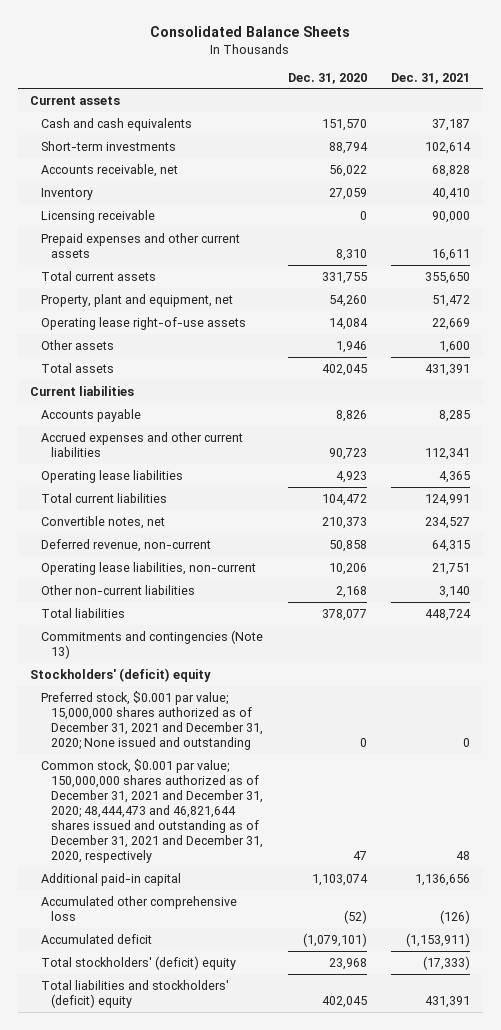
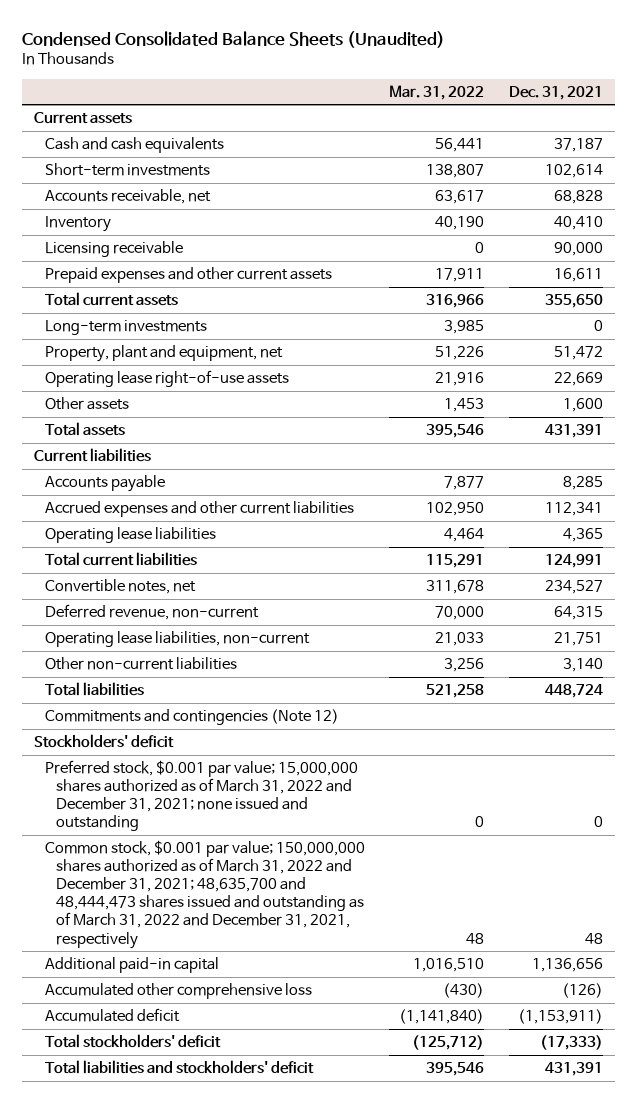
- Consolidated Balance Sheets
+ Condensed Consolidated Balance Sheets (Unaudited)
- | Dec. 31, 2020 | Dec. 31, 2021
+ | Mar. 31, 2022 | Dec. 31, 2021
+ Long-term investments | 3,985 | 0
- Commitments and contingencies (Note 13)
- Stockholders' (deficit) equity
- Preferred stock, $0.001 par value; 15,000,000 shares authorized as of December 31, 2021 and December 31, 2020; None issued and outstanding | 0 | 0
- Common stock, $0.001 par value; 150,000,000 shares authorized as of December 31, 2021 and December 31, 2020; 48,444,473 and 46,821,644 shares issued and outstanding as of December 31, 2021 and December 31, 2020, respectively | 47 | 48
+ Commitments and contingencies (Note 12)
+ Stockholders' deficit
+ Preferred stock, $0.001 par value; 15,000,000 shares authorized as of March 31, 2022 and December 31, 2021; none issued and outstanding | 0 | 0
+ Common stock, $0.001 par value; 150,000,000 shares authorized as of March 31, 2022 and December 31, 2021; 48,635,700 and 48,444,473 shares issued and outstanding as of March 31, 2022 and December 31, 2021, respectively | 48 | 48
- Total stockholders' (deficit) equity | 23,968 | (17,333)
- Total liabilities and stockholders' (deficit) equity | 402,045 | 431,391
+ Total stockholders' deficit | (125,712) | (17,333)
+ Total liabilities and stockholders' deficit | 395,546 | 431,391

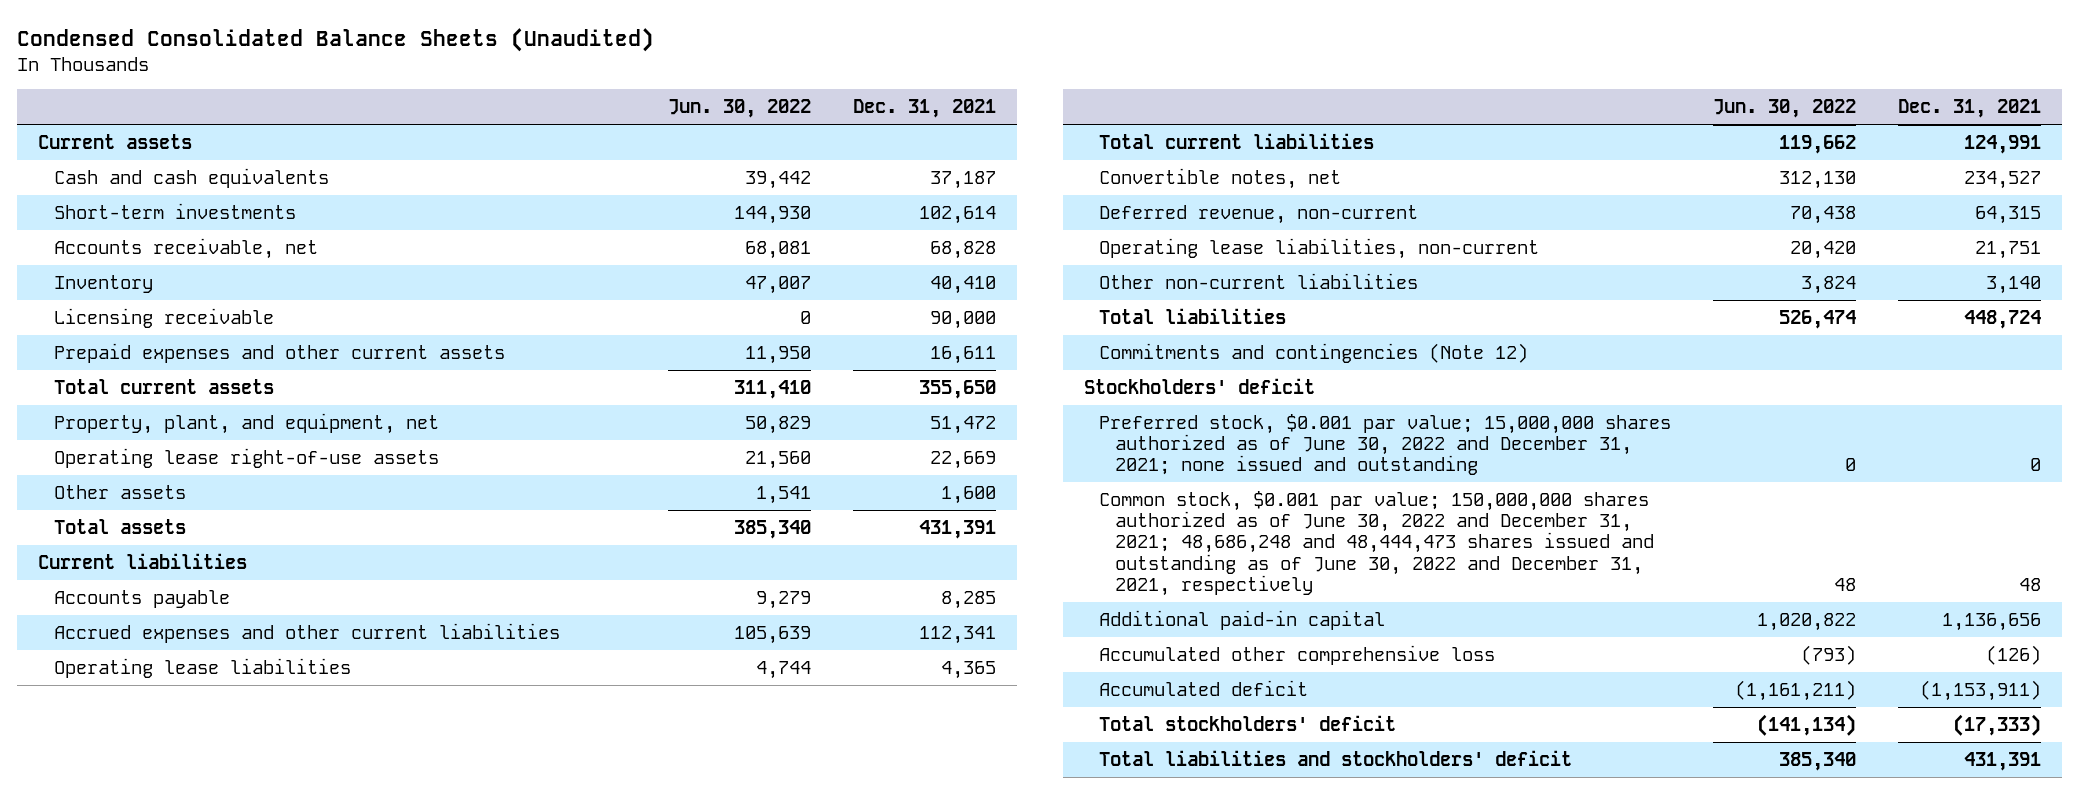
- | Mar. 31, 2022 | Dec. 31, 2021
+ | Jun. 30, 2022 | Dec. 31, 2021
- Long-term investments | 3,985 | 0
- Property, plant and equipment, net | 51,226 | 51,472
+ Property, plant, and equipment, net | 50,829 | 51,472
- Preferred stock, $0.001 par value; 15,000,000 shares authorized as of March 31, 2022 and December 31, 2021; none issued and outstanding | 0 | 0
- Common stock, $0.001 par value; 150,000,000 shares authorized as of March 31, 2022 and December 31, 2021; 48,635,700 and 48,444,473 shares issued and outstanding as of March 31, 2022 and December 31, 2021, respectively | 48 | 48
+ Preferred stock, $0.001 par value; 15,000,000 shares authorized as of June 30, 2022 and December 31, 2021; none issued and outstanding | 0 | 0
+ Common stock, $0.001 par value; 150,000,000 shares authorized as of June 30, 2022 and December 31, 2021; 48,686,248 and 48,444,473 shares issued and outstanding as of June 30, 2022 and December 31, 2021, respectively | 48 | 48

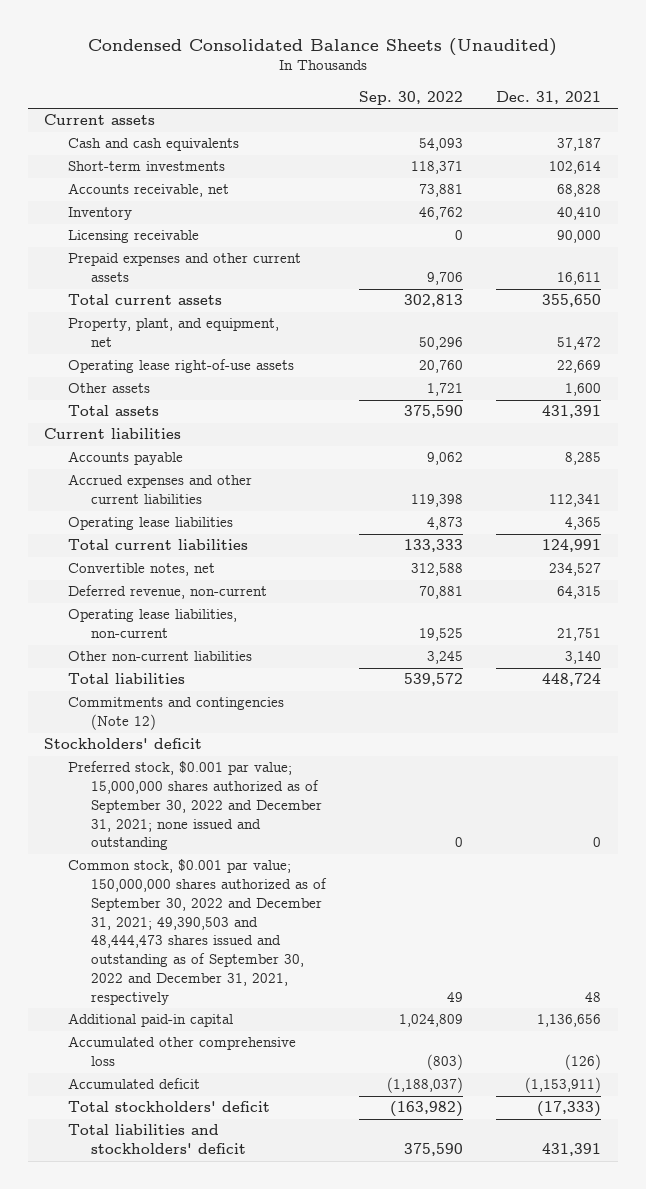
- | Jun. 30, 2022 | Dec. 31, 2021
+ | Sep. 30, 2022 | Dec. 31, 2021
- Preferred stock, $0.001 par value; 15,000,000 shares authorized as of June 30, 2022 and December 31, 2021; none issued and outstanding | 0 | 0
- Common stock, $0.001 par value; 150,000,000 shares authorized as of June 30, 2022 and December 31, 2021; 48,686,248 and 48,444,473 shares issued and outstanding as of June 30, 2022 and December 31, 2021, respectively | 48 | 48
+ Preferred stock, $0.001 par value; 15,000,000 shares authorized as of September 30, 2022 and December 31, 2021; none issued and outstanding | 0 | 0
+ Common stock, $0.001 par value; 150,000,000 shares authorized as of September 30, 2022 and December 31, 2021; 49,390,503 and 48,444,473 shares issued and outstanding as of September 30, 2022 and December 31, 2021, respectively | 49 | 48

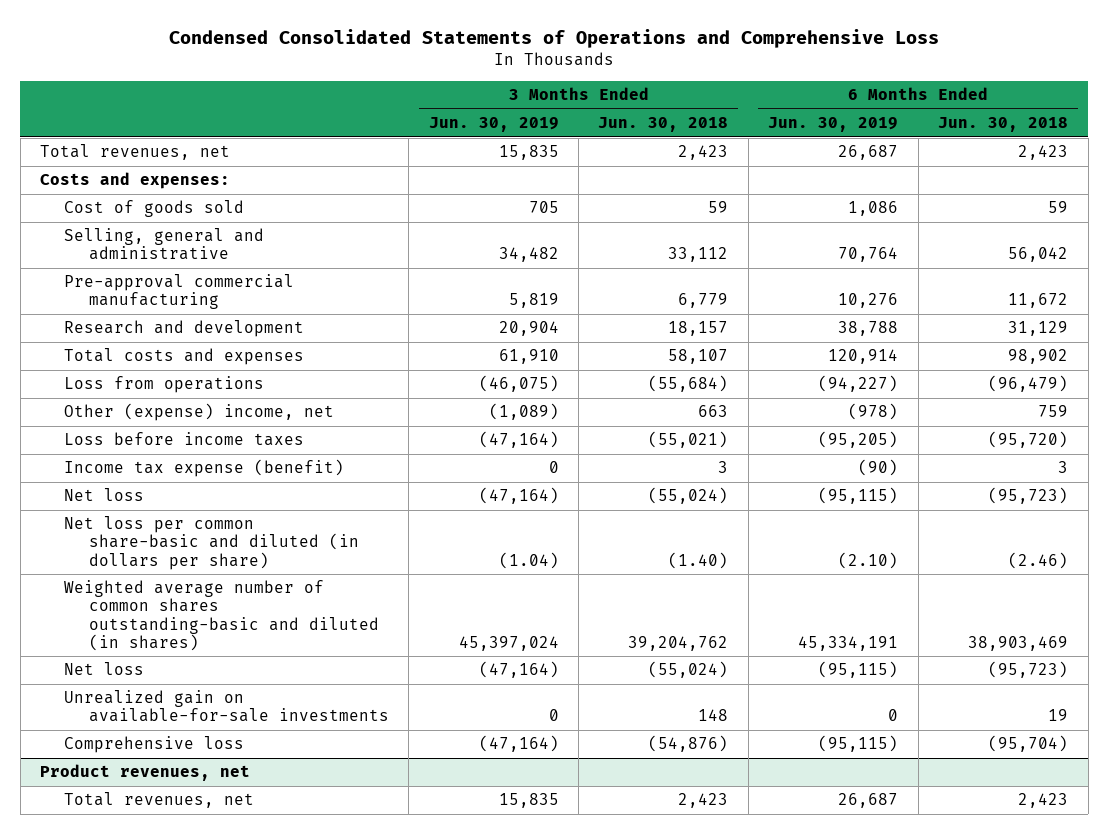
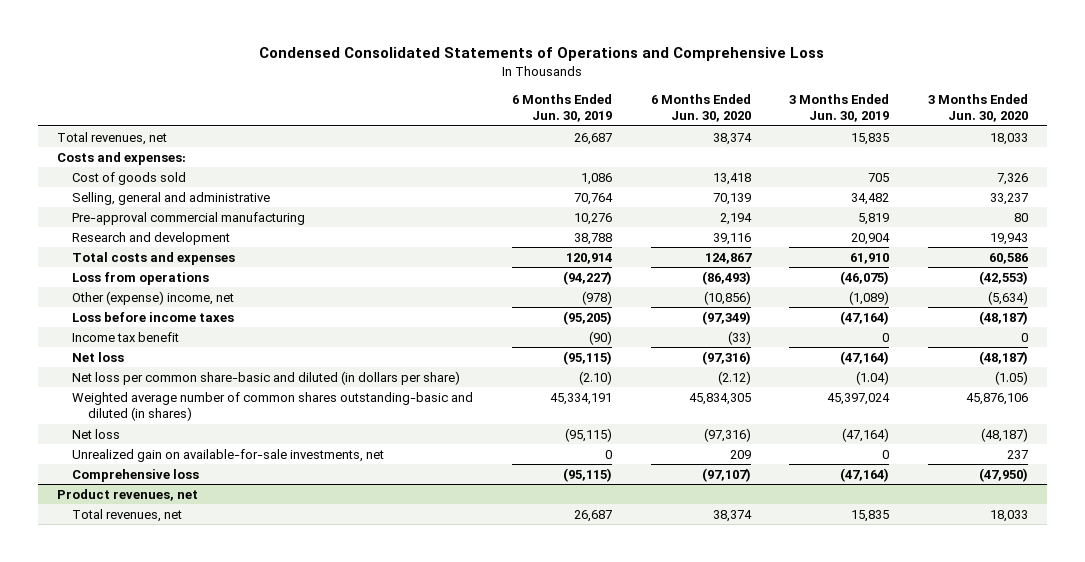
- | 3 Months Ended Jun. 30, 2019 | 3 Months Ended Jun. 30, 2018 | 6 Months Ended Jun. 30, 2019 | 6 Months Ended Jun. 30, 2018
+ | 6 Months Ended Jun. 30, 2019 | 6 Months Ended Jun. 30, 2020 | 3 Months Ended Jun. 30, 2019 | 3 Months Ended Jun. 30, 2020
- Income tax expense (benefit) | 0 | 3 | (90) | 3
+ Income tax benefit | (90) | (33) | 0 | 0
- Unrealized gain on available-for-sale investments | 0 | 148 | 0 | 19
+ Unrealized gain on available-for-sale investments, net | 0 | 209 | 0 | 237

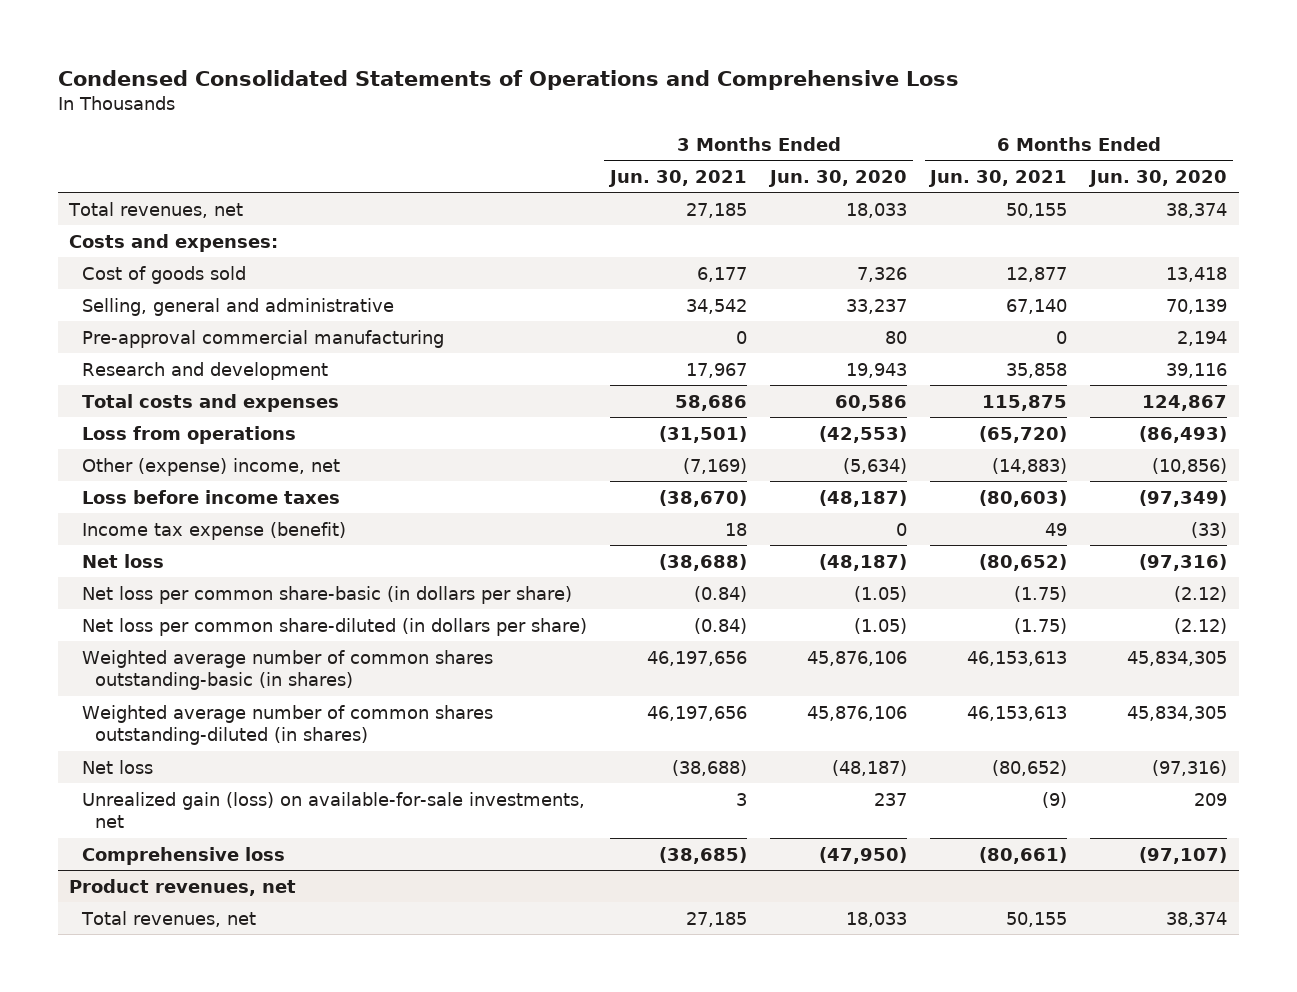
- | 6 Months Ended Jun. 30, 2019 | 6 Months Ended Jun. 30, 2020 | 3 Months Ended Jun. 30, 2019 | 3 Months Ended Jun. 30, 2020
+ | 3 Months Ended Jun. 30, 2021 | 3 Months Ended Jun. 30, 2020 | 6 Months Ended Jun. 30, 2021 | 6 Months Ended Jun. 30, 2020
- Income tax benefit | (90) | (33) | 0 | 0
+ Income tax expense (benefit) | 18 | 0 | 49 | (33)
- Net loss per common share-basic and diluted (in dollars per share) | (2.10) | (2.12) | (1.04) | (1.05)
- Weighted average number of common shares outstanding-basic and diluted (in shares) | 45,334,191 | 45,834,305 | 45,397,024 | 45,876,106
+ Net loss per common share-basic (in dollars per share) | (0.84) | (1.05) | (1.75) | (2.12)
+ Net loss per common share-diluted (in dollars per share) | (0.84) | (1.05) | (1.75) | (2.12)
+ Weighted average number of common shares outstanding-basic (in shares) | 46,197,656 | 45,876,106 | 46,153,613 | 45,834,305
+ Weighted average number of common shares outstanding-diluted (in shares) | 46,197,656 | 45,876,106 | 46,153,613 | 45,834,305
- Unrealized gain on available-for-sale investments, net | 0 | 209 | 0 | 237
+ Unrealized gain (loss) on available-for-sale investments, net | 3 | 237 | (9) | 209

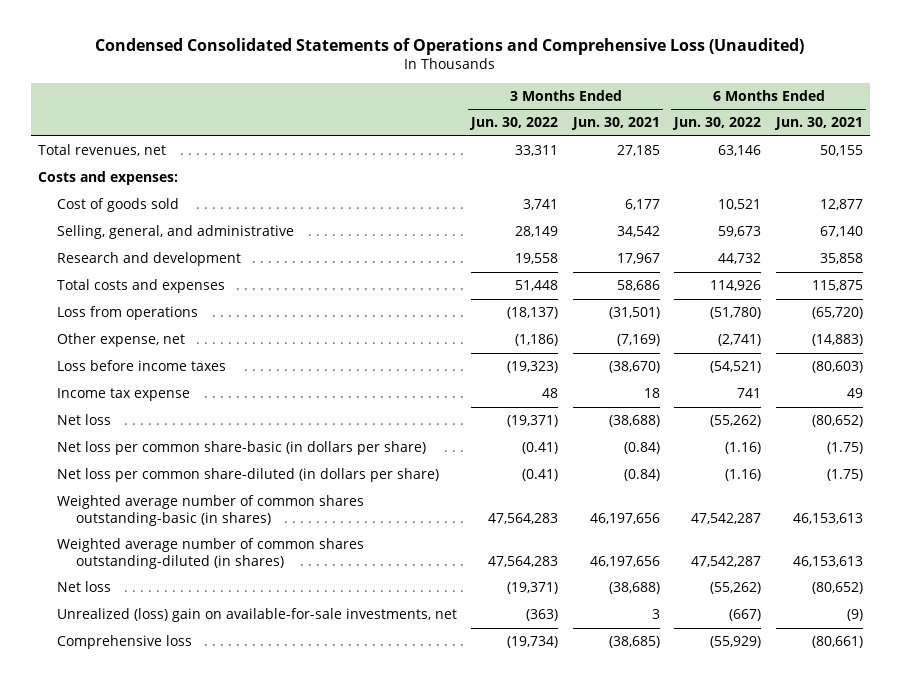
- Condensed Consolidated Statements of Operations and Comprehensive Loss
+ Condensed Consolidated Statements of Operations and Comprehensive Loss (Unaudited)
- | 3 Months Ended Jun. 30, 2021 | 3 Months Ended Jun. 30, 2020 | 6 Months Ended Jun. 30, 2021 | 6 Months Ended Jun. 30, 2020
+ | 3 Months Ended Jun. 30, 2022 | 3 Months Ended Jun. 30, 2021 | 6 Months Ended Jun. 30, 2022 | 6 Months Ended Jun. 30, 2021
- Selling, general and administrative | 34,542 | 33,237 | 67,140 | 70,139
- Pre-approval commercial manufacturing | 0 | 80 | 0 | 2,194
+ Selling, general, and administrative | 28,149 | 34,542 | 59,673 | 67,140
- Other (expense) income, net | (7,169) | (5,634) | (14,883) | (10,856)
+ Other expense, net | (1,186) | (7,169) | (2,741) | (14,883)
- Income tax expense (benefit) | 18 | 0 | 49 | (33)
+ Income tax expense | 48 | 18 | 741 | 49
- Unrealized gain (loss) on available-for-sale investments, net | 3 | 237 | (9) | 209
+ Unrealized (loss) gain on available-for-sale investments, net | (363) | 3 | (667) | (9)
- Product revenues, net
- Total revenues, net | 27,185 | 18,033 | 50,155 | 38,374

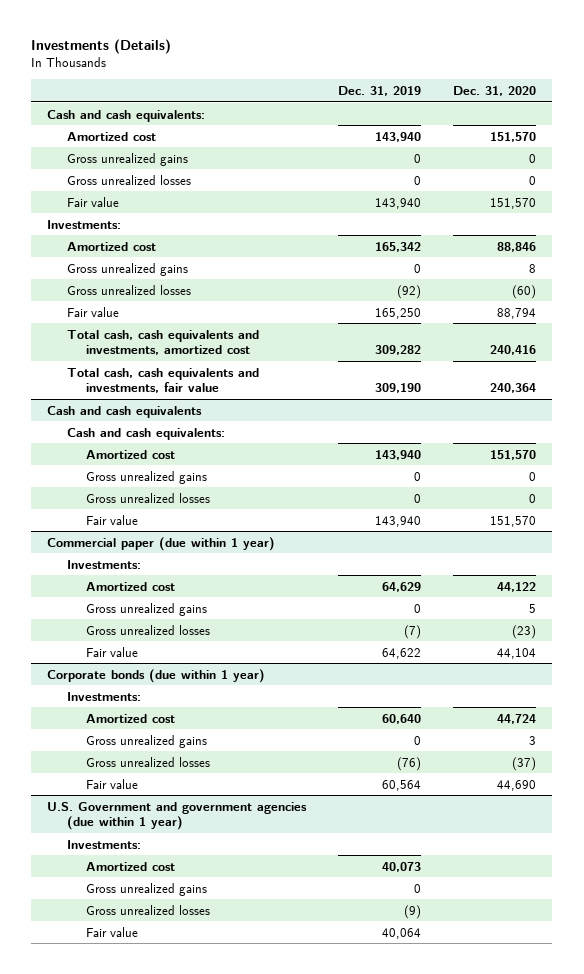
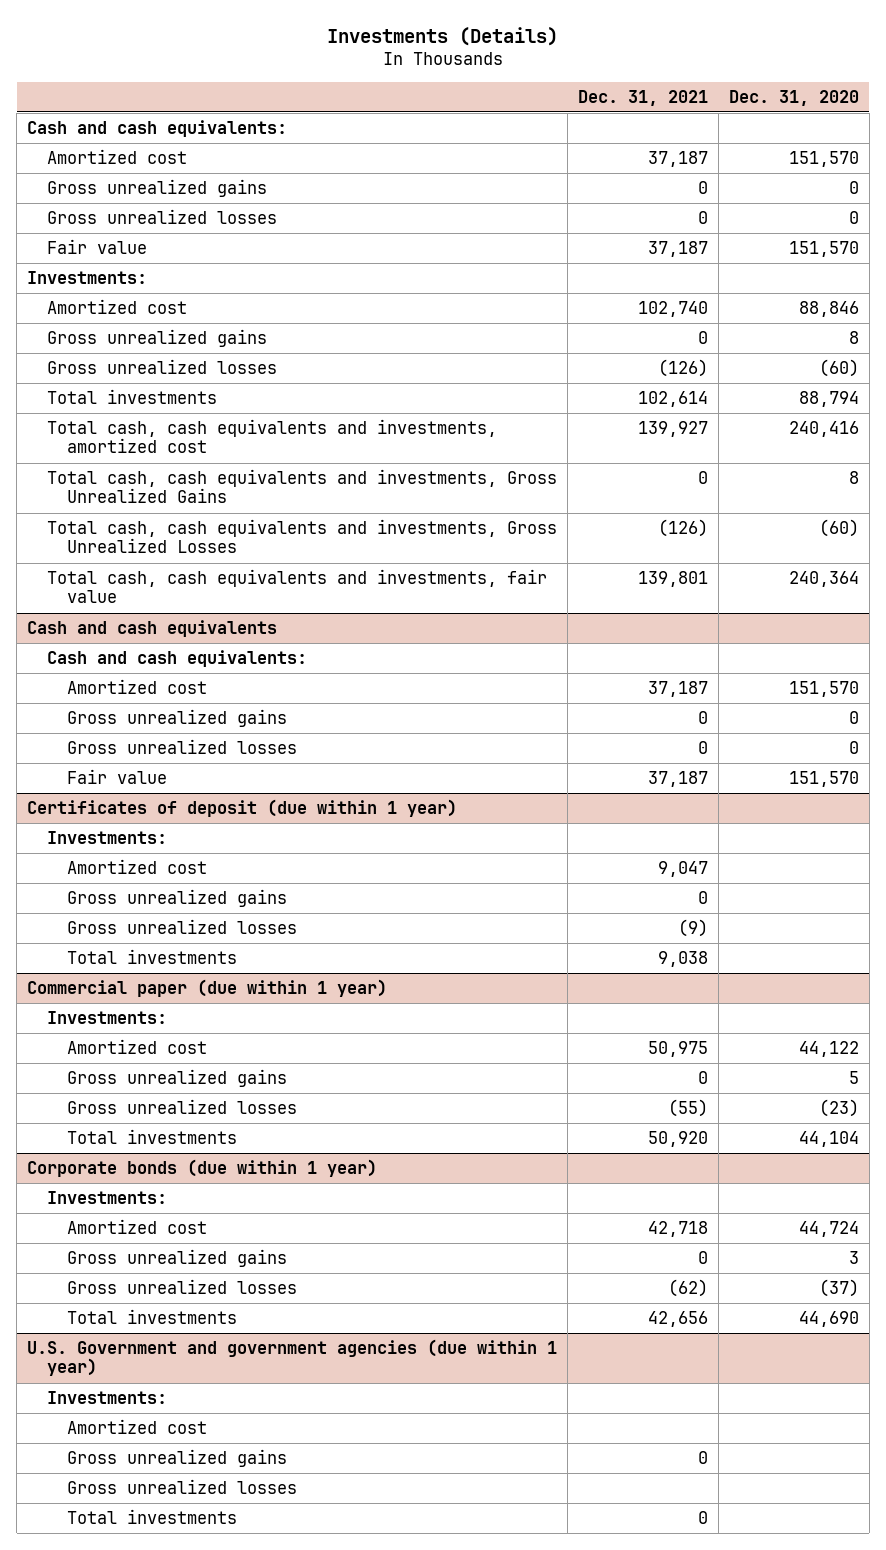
- | Dec. 31, 2019 | Dec. 31, 2020
+ | Dec. 31, 2021 | Dec. 31, 2020
- Fair value | 165,250 | 88,794
+ Total investments | 102,614 | 88,794
+ Total cash, cash equivalents and investments, Gross Unrealized Gains | 0 | 8
+ Total cash, cash equivalents and investments, Gross Unrealized Losses | (126) | (60)
+ Certificates of deposit (due within 1 year)
+ Investments:
+ Amortized cost | 9,047 |
+ Gross unrealized gains | 0 |
+ Gross unrealized losses | (9) |
+ Total investments | 9,038 |
@ Commercial paper (due within 1 year)
- Fair value | 64,622 | 44,104
+ Total investments | 50,920 | 44,104
@ Corporate bonds (due within 1 year)
- Fair value | 60,564 | 44,690
+ Total investments | 42,656 | 44,690
@ U.S. Government and government agencies (due within 1 year)
- Fair value | 40,064 |
+ Total investments | 0 |

